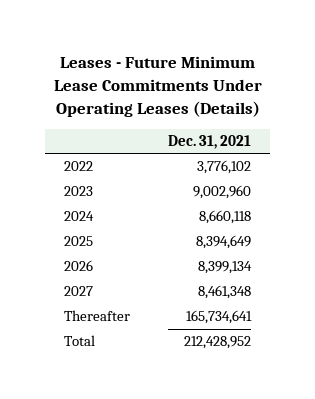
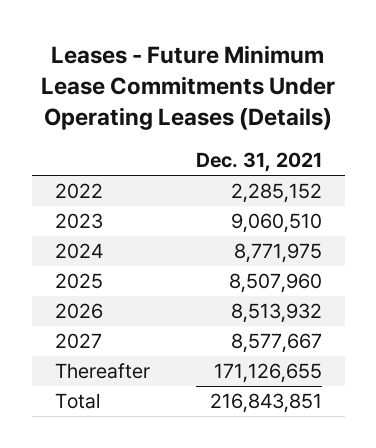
- 2022 | 3,776,102
- 2023 | 9,002,960
- 2024 | 8,660,118
- 2025 | 8,394,649
- 2026 | 8,399,134
- 2027 | 8,461,348
- Thereafter | 165,734,641
- Total | 212,428,952
+ 2022 | 2,285,152
+ 2023 | 9,060,510
+ 2024 | 8,771,975
+ 2025 | 8,507,960
+ 2026 | 8,513,932
+ 2027 | 8,577,667
+ Thereafter | 171,126,655
+ Total | 216,843,851

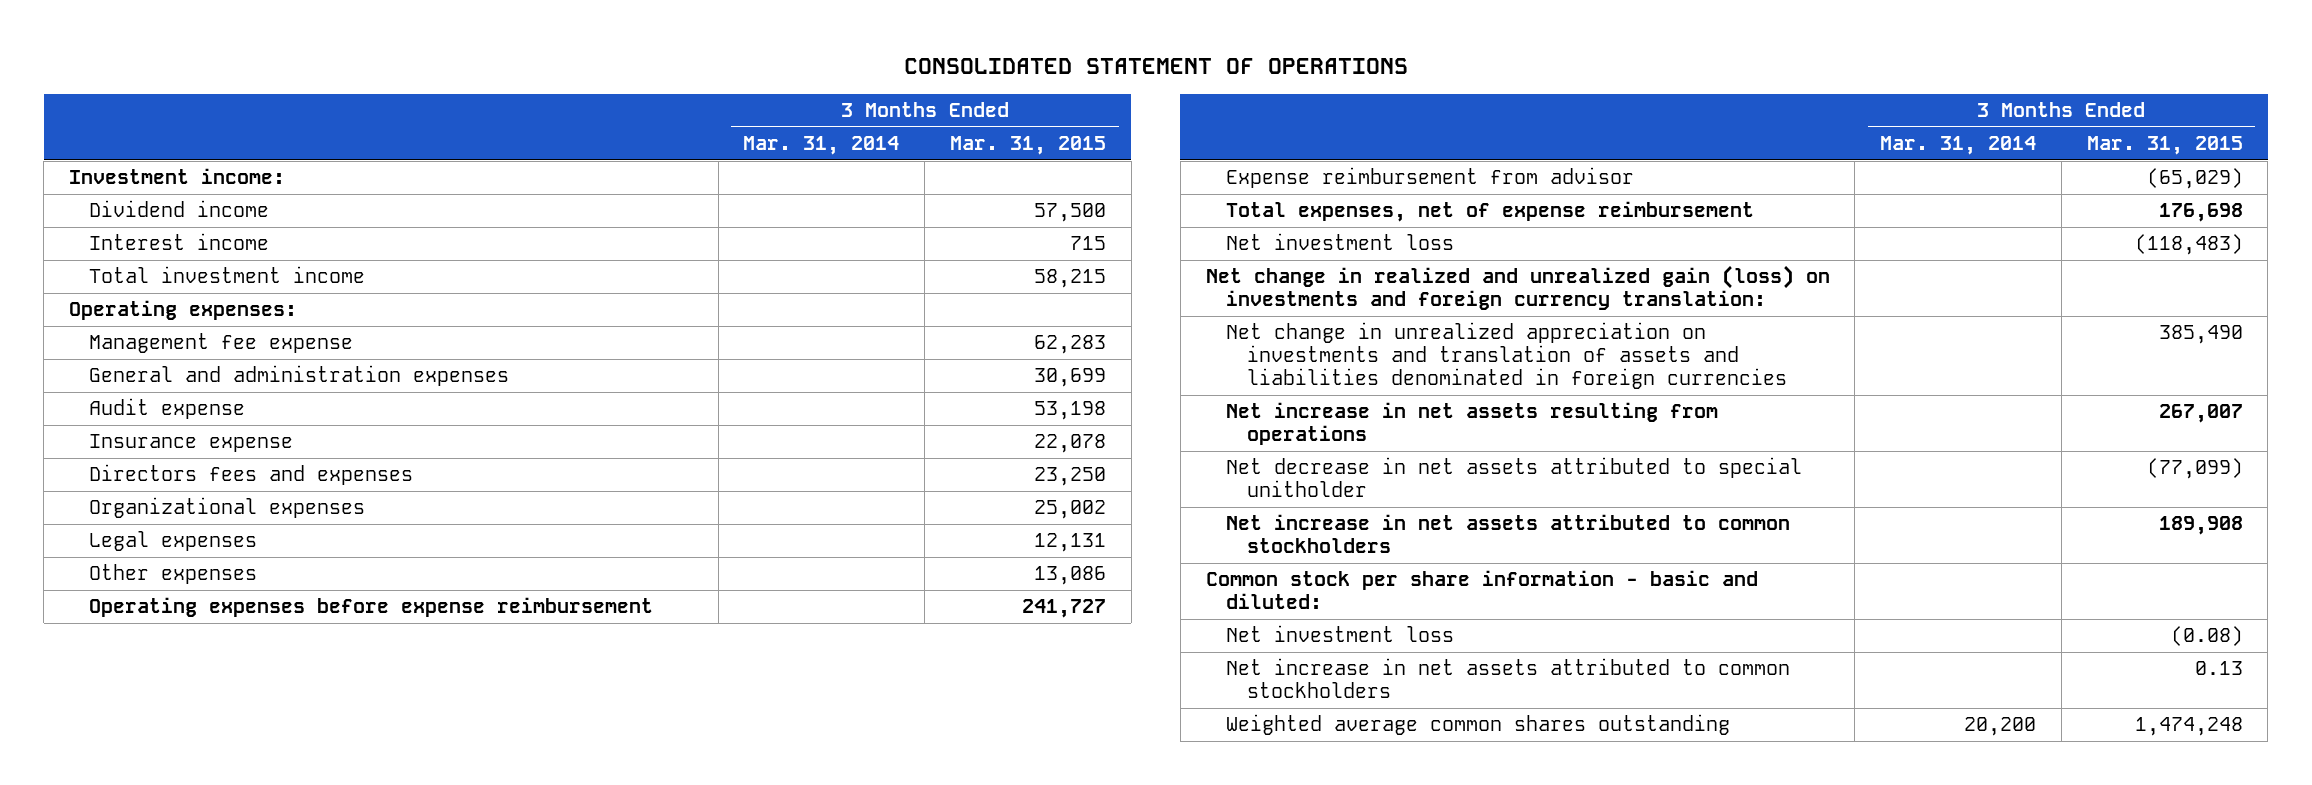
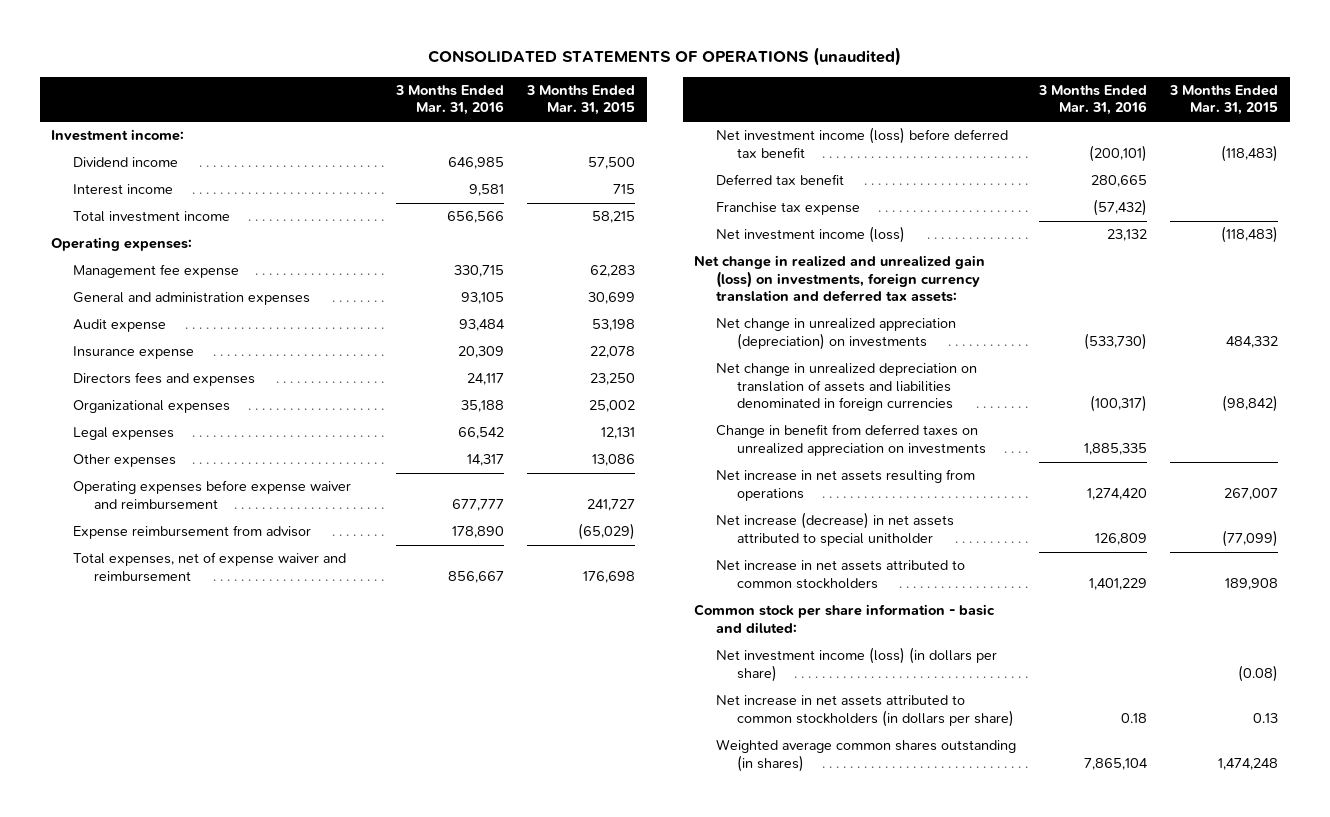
- CONSOLIDATED STATEMENT OF OPERATIONS
+ CONSOLIDATED STATEMENTS OF OPERATIONS (unaudited)
- | 3 Months Ended Mar. 31, 2014 | 3 Months Ended Mar. 31, 2015
+ | 3 Months Ended Mar. 31, 2016 | 3 Months Ended Mar. 31, 2015
- Operating expenses before expense reimbursement | | 241,727
+ Operating expenses before expense waiver and reimbursement | 677,777 | 241,727
- Total expenses, net of expense reimbursement | | 176,698
- Net investment loss | | (118,483)
- Net change in realized and unrealized gain (loss) on investments and foreign currency translation:
- Net change in unrealized appreciation on investments and translation of assets and liabilities denominated in foreign currencies | | 385,490
+ Total expenses, net of expense waiver and reimbursement | 856,667 | 176,698
+ Net investment income (loss) before deferred tax benefit | (200,101) | (118,483)
+ Deferred tax benefit | 280,665 |
+ Franchise tax expense | (57,432) |
+ Net investment income (loss) | 23,132 | (118,483)
+ Net change in realized and unrealized gain (loss) on investments, foreign currency translation and deferred tax assets:
+ Net change in unrealized appreciation (depreciation) on investments | (533,730) | 484,332
+ Net change in unrealized depreciation on translation of assets and liabilities denominated in foreign currencies | (100,317) | (98,842)
+ Change in benefit from deferred taxes on unrealized appreciation on investments | 1,885,335 |
- Net decrease in net assets attributed to special unitholder | | (77,099)
+ Net increase (decrease) in net assets attributed to special unitholder | 126,809 | (77,099)
- Net investment loss | | (0.08)
- Net increase in net assets attributed to common stockholders | | 0.13
- Weighted average common shares outstanding | 20,200 | 1,474,248
+ Net investment income (loss) (in dollars per share) | | (0.08)
+ Net increase in net assets attributed to common stockholders (in dollars per share) | 0.18 | 0.13
+ Weighted average common shares outstanding (in shares) | 7,865,104 | 1,474,248

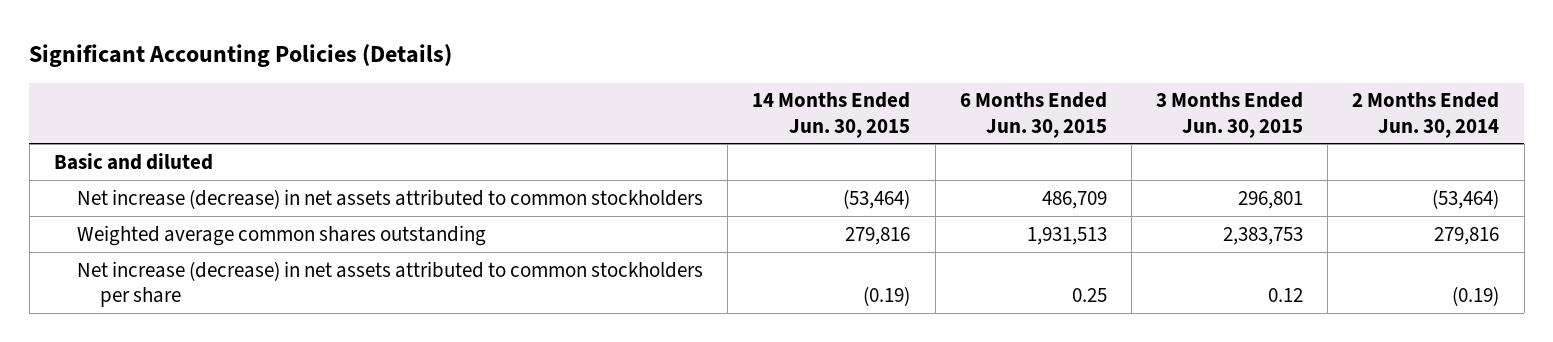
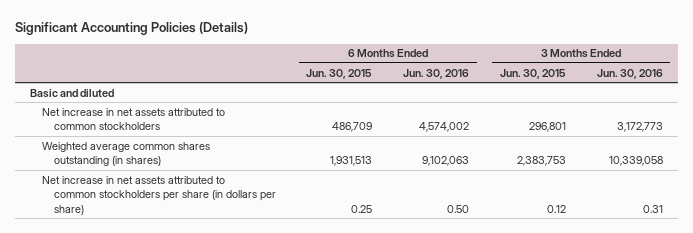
- | 14 Months Ended Jun. 30, 2015 | 6 Months Ended Jun. 30, 2015 | 3 Months Ended Jun. 30, 2015 | 2 Months Ended Jun. 30, 2014
+ | 6 Months Ended Jun. 30, 2015 | 6 Months Ended Jun. 30, 2016 | 3 Months Ended Jun. 30, 2015 | 3 Months Ended Jun. 30, 2016
- Net increase (decrease) in net assets attributed to common stockholders | (53,464) | 486,709 | 296,801 | (53,464)
- Weighted average common shares outstanding | 279,816 | 1,931,513 | 2,383,753 | 279,816
- Net increase (decrease) in net assets attributed to common stockholders per share | (0.19) | 0.25 | 0.12 | (0.19)
+ Net increase in net assets attributed to common stockholders | 486,709 | 4,574,002 | 296,801 | 3,172,773
+ Weighted average common shares outstanding (in shares) | 1,931,513 | 9,102,063 | 2,383,753 | 10,339,058
+ Net increase in net assets attributed to common stockholders per share (in dollars per share) | 0.25 | 0.50 | 0.12 | 0.31

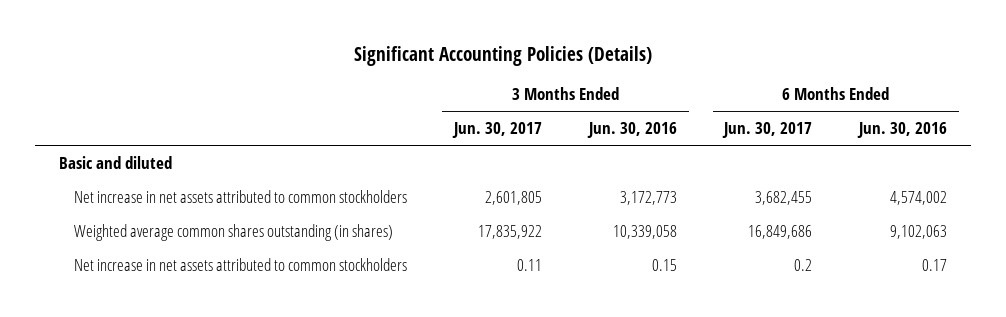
- | 6 Months Ended Jun. 30, 2015 | 6 Months Ended Jun. 30, 2016 | 3 Months Ended Jun. 30, 2015 | 3 Months Ended Jun. 30, 2016
+ | 3 Months Ended Jun. 30, 2017 | 3 Months Ended Jun. 30, 2016 | 6 Months Ended Jun. 30, 2017 | 6 Months Ended Jun. 30, 2016
- Net increase in net assets attributed to common stockholders per share (in dollars per share) | 0.25 | 0.50 | 0.12 | 0.31
+ Net increase in net assets attributed to common stockholders | 0.11 | 0.15 | 0.2 | 0.17

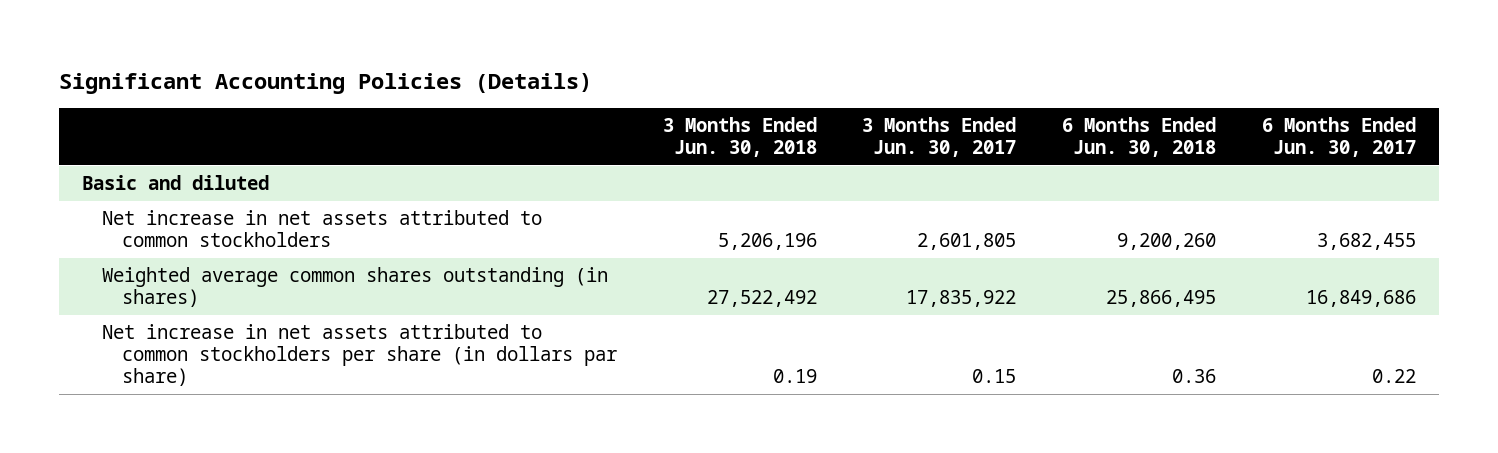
- | 3 Months Ended Jun. 30, 2017 | 3 Months Ended Jun. 30, 2016 | 6 Months Ended Jun. 30, 2017 | 6 Months Ended Jun. 30, 2016
+ | 3 Months Ended Jun. 30, 2018 | 3 Months Ended Jun. 30, 2017 | 6 Months Ended Jun. 30, 2018 | 6 Months Ended Jun. 30, 2017
- Net increase in net assets attributed to common stockholders | 0.11 | 0.15 | 0.2 | 0.17
+ Net increase in net assets attributed to common stockholders per share (in dollars par share) | 0.19 | 0.15 | 0.36 | 0.22

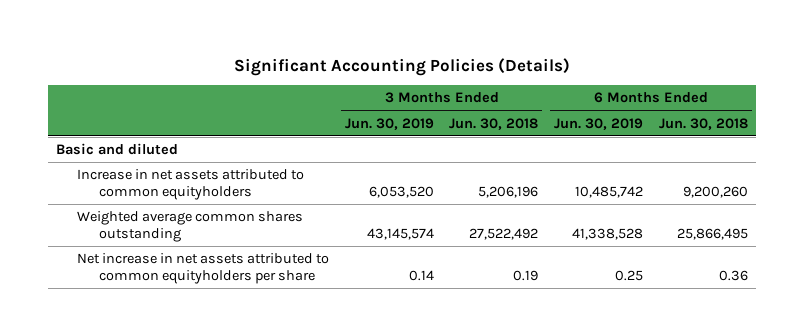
- | 3 Months Ended Jun. 30, 2018 | 3 Months Ended Jun. 30, 2017 | 6 Months Ended Jun. 30, 2018 | 6 Months Ended Jun. 30, 2017
+ | 3 Months Ended Jun. 30, 2019 | 3 Months Ended Jun. 30, 2018 | 6 Months Ended Jun. 30, 2019 | 6 Months Ended Jun. 30, 2018
- Net increase in net assets attributed to common stockholders | 5,206,196 | 2,601,805 | 9,200,260 | 3,682,455
- Weighted average common shares outstanding (in shares) | 27,522,492 | 17,835,922 | 25,866,495 | 16,849,686
- Net increase in net assets attributed to common stockholders per share (in dollars par share) | 0.19 | 0.15 | 0.36 | 0.22
+ Increase in net assets attributed to common equityholders | 6,053,520 | 5,206,196 | 10,485,742 | 9,200,260
+ Weighted average common shares outstanding | 43,145,574 | 27,522,492 | 41,338,528 | 25,866,495
+ Net increase in net assets attributed to common equityholders per share | 0.14 | 0.19 | 0.25 | 0.36

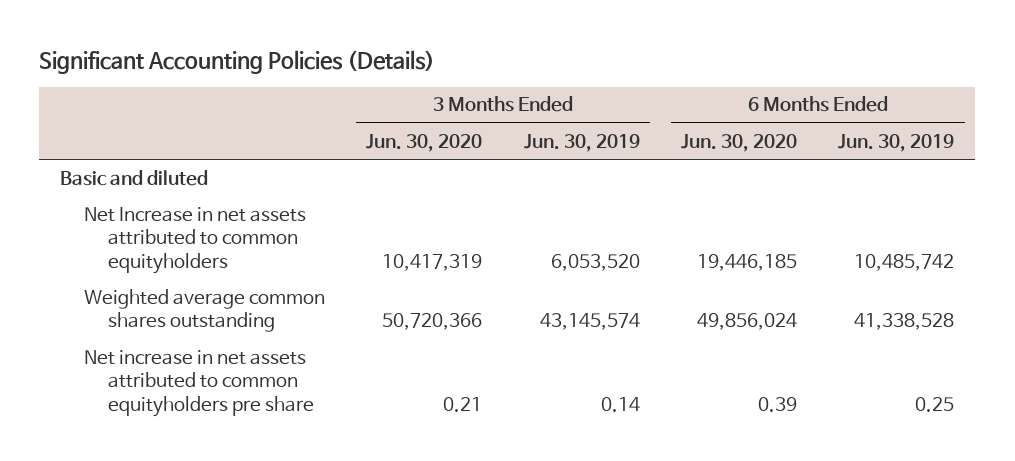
- | 3 Months Ended Jun. 30, 2019 | 3 Months Ended Jun. 30, 2018 | 6 Months Ended Jun. 30, 2019 | 6 Months Ended Jun. 30, 2018
+ | 3 Months Ended Jun. 30, 2020 | 3 Months Ended Jun. 30, 2019 | 6 Months Ended Jun. 30, 2020 | 6 Months Ended Jun. 30, 2019
- Increase in net assets attributed to common equityholders | 6,053,520 | 5,206,196 | 10,485,742 | 9,200,260
+ Net Increase in net assets attributed to common equityholders | 10,417,319 | 6,053,520 | 19,446,185 | 10,485,742
- Net increase in net assets attributed to common equityholders per share | 0.14 | 0.19 | 0.25 | 0.36
+ Net increase in net assets attributed to common equityholders pre share | 0.21 | 0.14 | 0.39 | 0.25

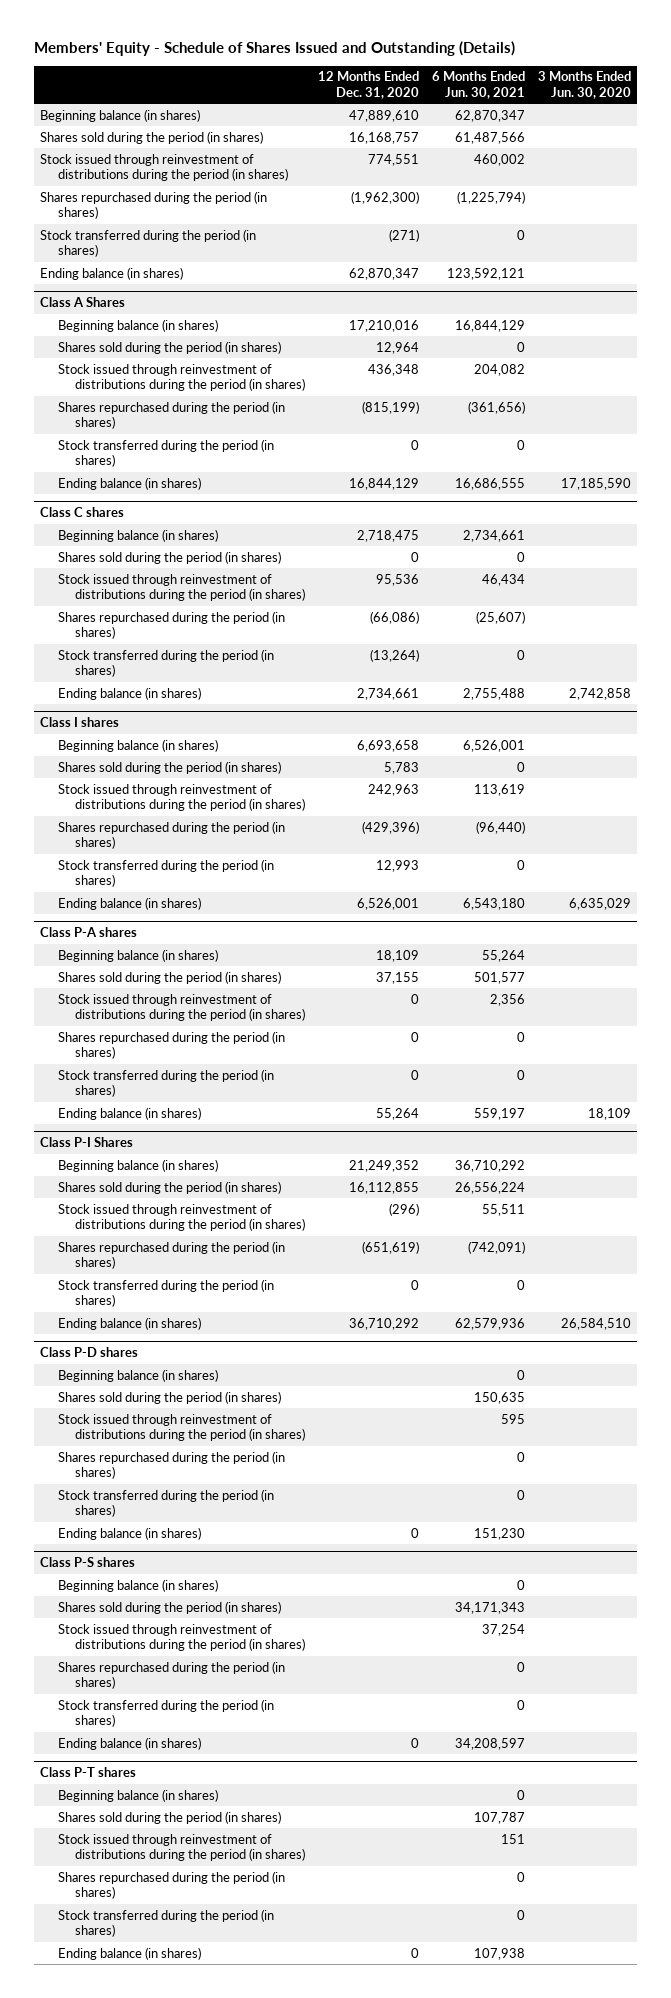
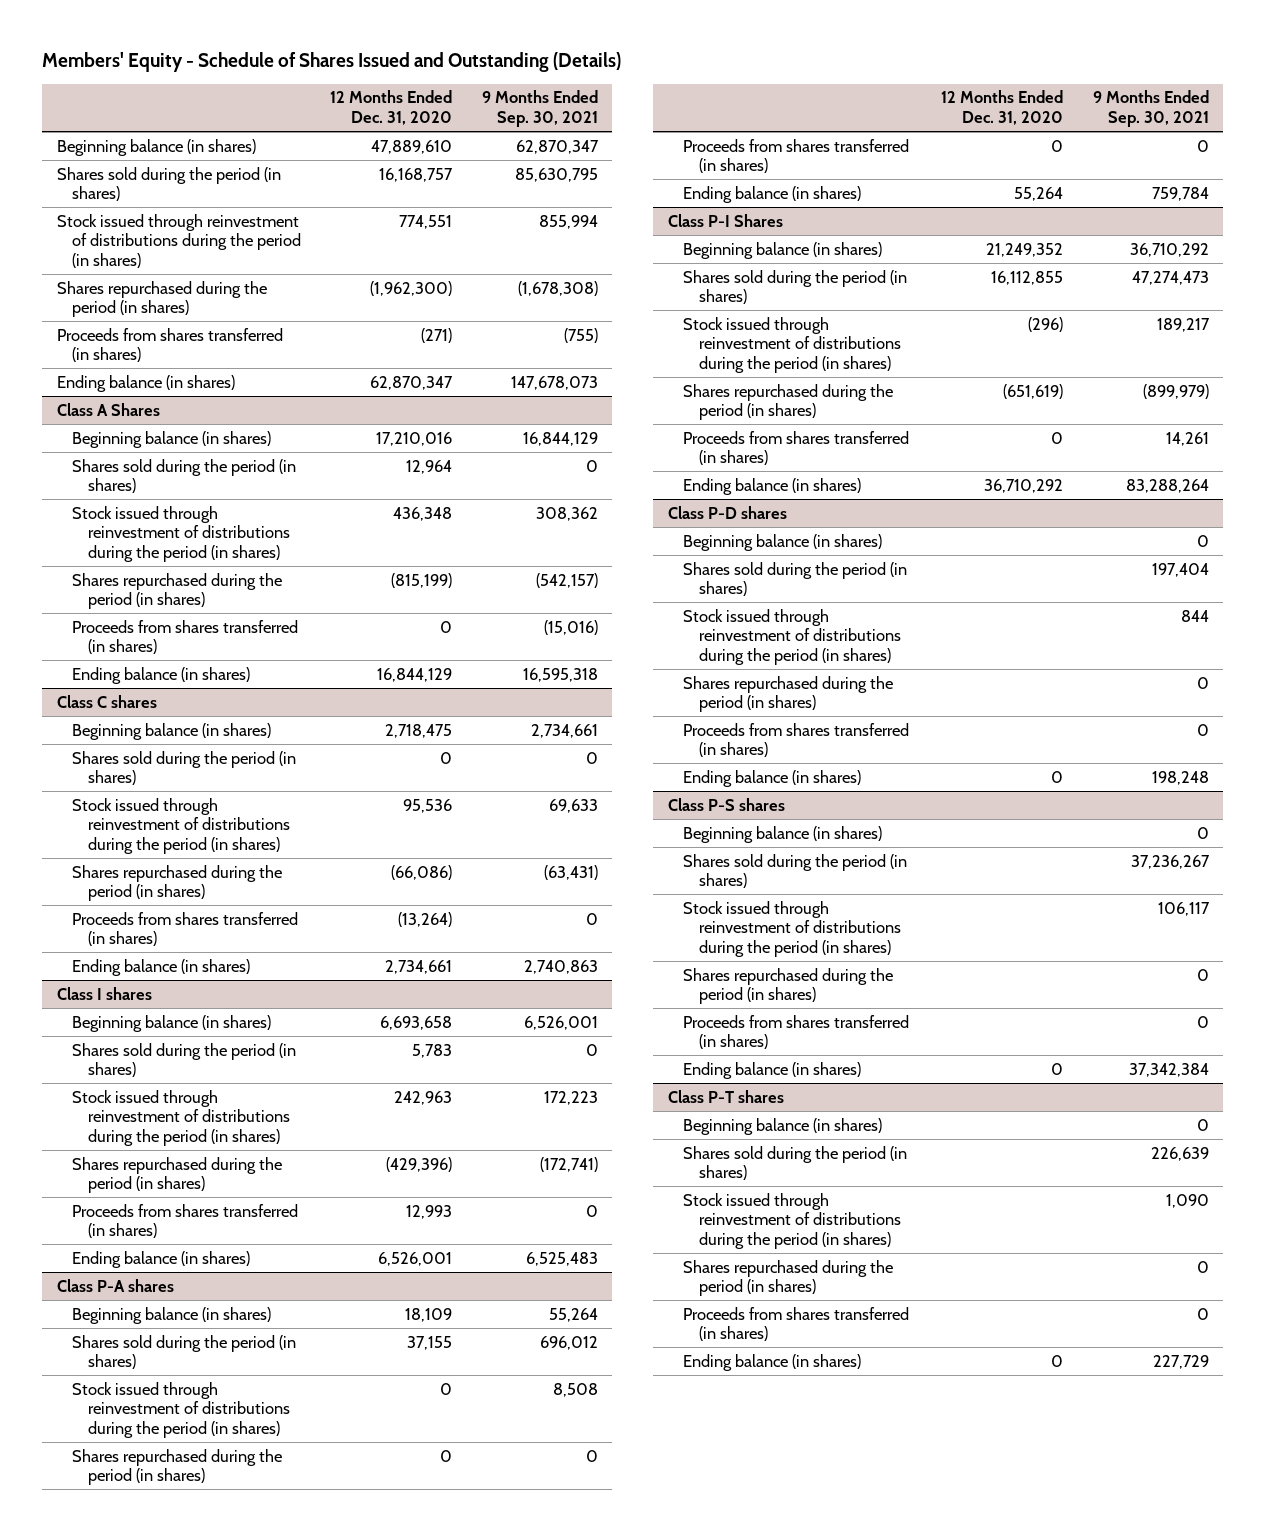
- | 12 Months Ended Dec. 31, 2020 | 6 Months Ended Jun. 30, 2021 | 3 Months Ended Jun. 30, 2020
+ | 12 Months Ended Dec. 31, 2020 | 9 Months Ended Sep. 30, 2021
- Stock transferred during the period (in shares) | (271) | 0 |
+ Proceeds from shares transferred (in shares) | (271) | (755)
@ Class A Shares
- Stock transferred during the period (in shares) | 0 | 0 |
+ Proceeds from shares transferred (in shares) | 0 | (15,016)
@ Class C shares
- Stock transferred during the period (in shares) | (13,264) | 0 |
+ Proceeds from shares transferred (in shares) | (13,264) | 0
@ Class I shares
- Stock transferred during the period (in shares) | 12,993 | 0 |
+ Proceeds from shares transferred (in shares) | 12,993 | 0
@ Class P-A shares
- Stock transferred during the period (in shares) | 0 | 0 |
+ Proceeds from shares transferred (in shares) | 0 | 0
@ Class P-I Shares
- Stock transferred during the period (in shares) | 0 | 0 |
+ Proceeds from shares transferred (in shares) | 0 | 14,261
@ Class P-D shares
- Stock transferred during the period (in shares) | | 0 |
+ Proceeds from shares transferred (in shares) | | 0
@ Class P-S shares
- Stock transferred during the period (in shares) | | 0 |
+ Proceeds from shares transferred (in shares) | | 0
@ Class P-T shares
- Stock transferred during the period (in shares) | | 0 |
+ Proceeds from shares transferred (in shares) | | 0

